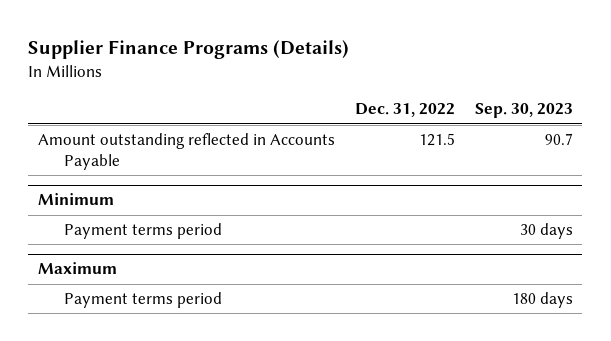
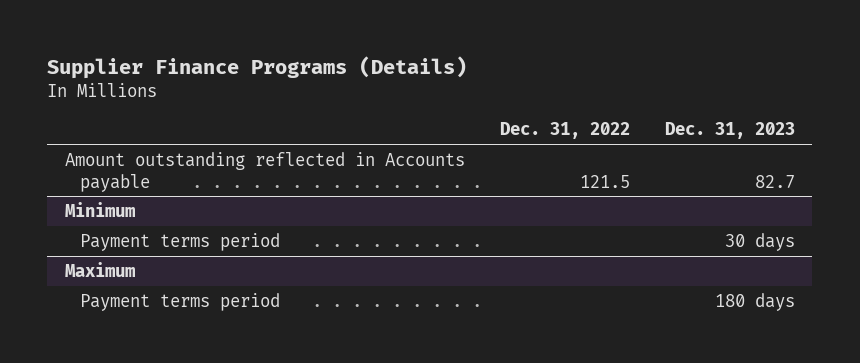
- | Dec. 31, 2022 | Sep. 30, 2023
+ | Dec. 31, 2022 | Dec. 31, 2023
- Amount outstanding reflected in Accounts Payable | 121.5 | 90.7
+ Amount outstanding reflected in Accounts payable | 121.5 | 82.7

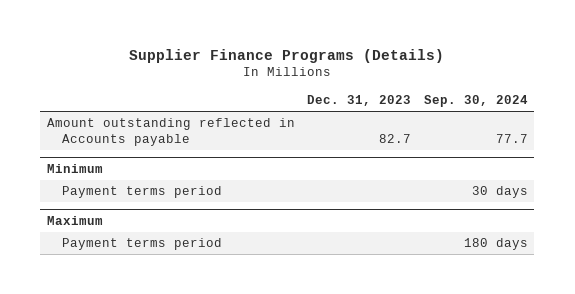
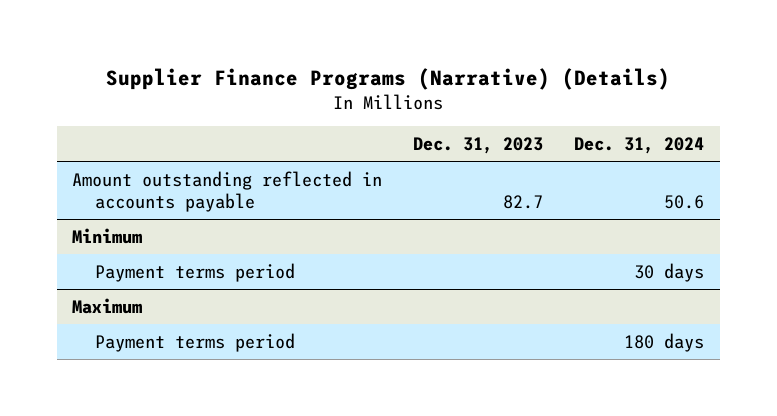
- Supplier Finance Programs (Details)
+ Supplier Finance Programs (Narrative) (Details)
- | Dec. 31, 2023 | Sep. 30, 2024
+ | Dec. 31, 2023 | Dec. 31, 2024
- Amount outstanding reflected in Accounts payable | 82.7 | 77.7
+ Amount outstanding reflected in accounts payable | 82.7 | 50.6

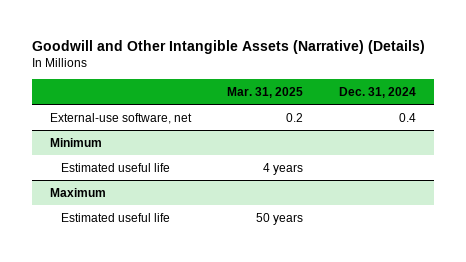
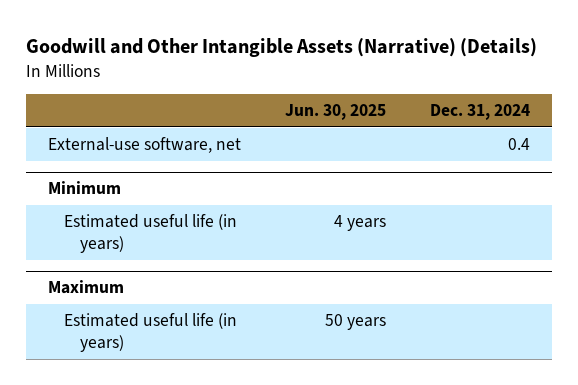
- | Mar. 31, 2025 | Dec. 31, 2024
+ | Jun. 30, 2025 | Dec. 31, 2024
@ Minimum
- Estimated useful life | 4 years |
+ Estimated useful life (in years) | 4 years |
@ Maximum
- Estimated useful life | 50 years |
+ Estimated useful life (in years) | 50 years |

